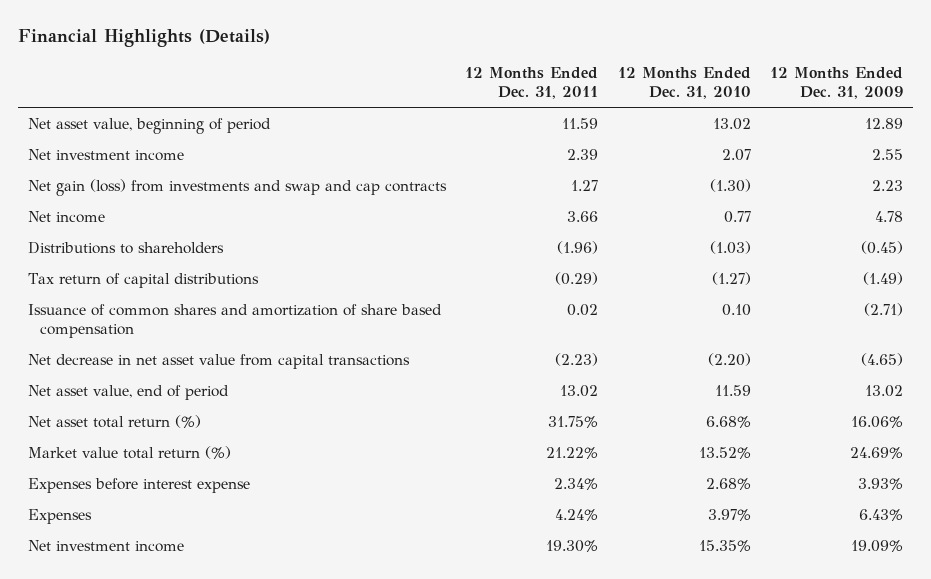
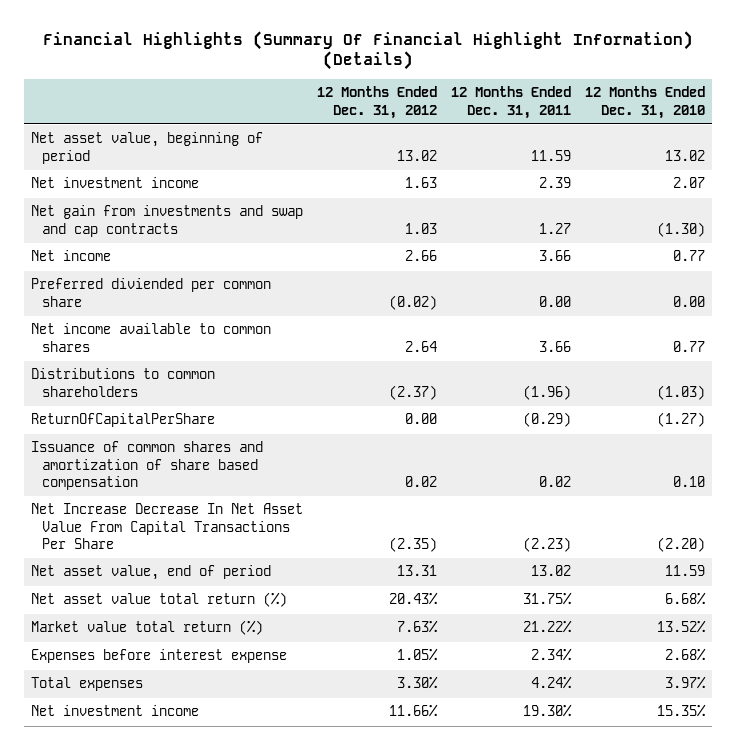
- Financial Highlights (Details)
+ Financial Highlights (Summary Of Financial Highlight Information) (Details)
- | 12 Months Ended Dec. 31, 2011 | 12 Months Ended Dec. 31, 2010 | 12 Months Ended Dec. 31, 2009
+ | 12 Months Ended Dec. 31, 2012 | 12 Months Ended Dec. 31, 2011 | 12 Months Ended Dec. 31, 2010
- Net gain (loss) from investments and swap and cap contracts | 1.27 | (1.30) | 2.23
+ Net gain from investments and swap and cap contracts | 1.03 | 1.27 | (1.30)
- Distributions to shareholders | (1.96) | (1.03) | (0.45)
- Tax return of capital distributions | (0.29) | (1.27) | (1.49)
+ Preferred diviended per common share | (0.02) | 0.00 | 0.00
+ Net income available to common shares | 2.64 | 3.66 | 0.77
+ Distributions to common shareholders | (2.37) | (1.96) | (1.03)
+ ReturnOfCapitalPerShare | 0.00 | (0.29) | (1.27)
- Net decrease in net asset value from capital transactions | (2.23) | (2.20) | (4.65)
+ Net Increase Decrease In Net Asset Value From Capital Transactions Per Share | (2.35) | (2.23) | (2.20)
- Net asset total return (%) | 31.75% | 6.68% | 16.06%
+ Net asset value total return (%) | 20.43% | 31.75% | 6.68%
- Expenses | 4.24% | 3.97% | 6.43%
+ Total expenses | 3.30% | 4.24% | 3.97%

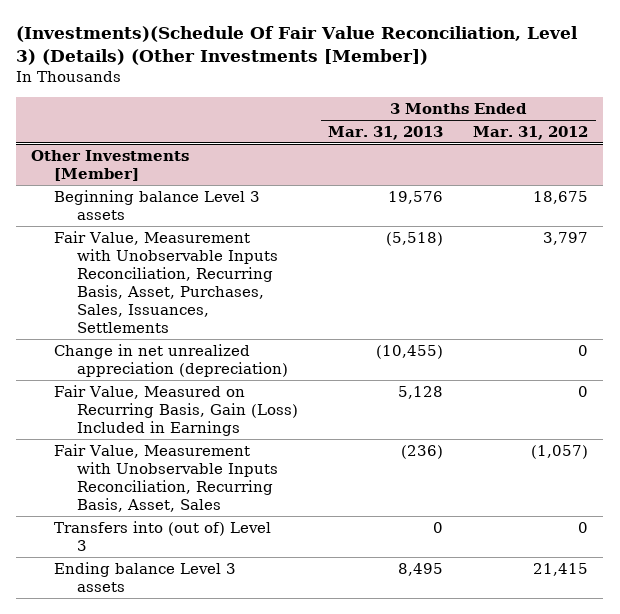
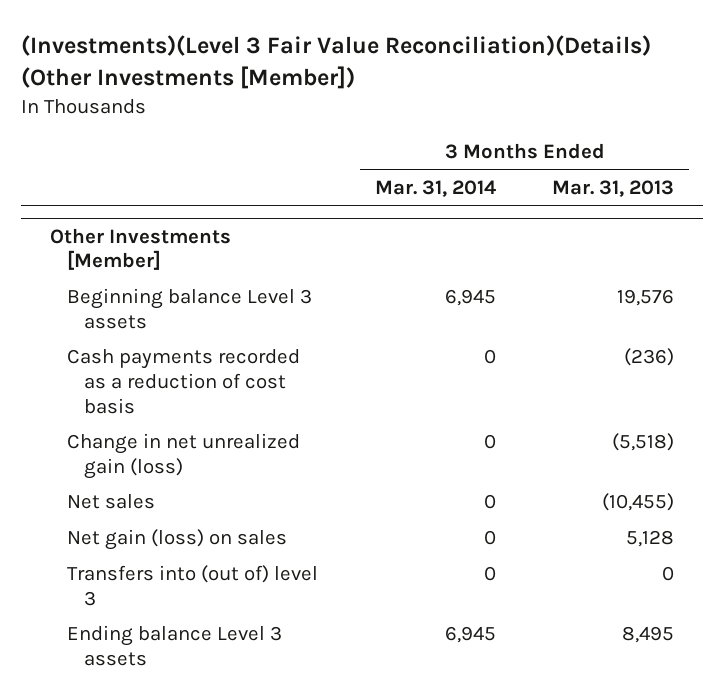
- (Investments)(Schedule Of Fair Value Reconciliation, Level 3) (Details) (Other Investments [Member])
+ (Investments)(Level 3 Fair Value Reconciliation)(Details) (Other Investments [Member])
- | 3 Months Ended Mar. 31, 2013 | 3 Months Ended Mar. 31, 2012
+ | 3 Months Ended Mar. 31, 2014 | 3 Months Ended Mar. 31, 2013
@ Other Investments [Member]
- Fair Value, Measurement with Unobservable Inputs Reconciliation, Recurring Basis, Asset, Purchases, Sales, Issuances, Settlements | (5,518) | 3,797
- Change in net unrealized appreciation (depreciation) | (10,455) | 0
- Fair Value, Measured on Recurring Basis, Gain (Loss) Included in Earnings | 5,128 | 0
- Fair Value, Measurement with Unobservable Inputs Reconciliation, Recurring Basis, Asset, Sales | (236) | (1,057)
- Transfers into (out of) Level 3 | 0 | 0
+ Cash payments recorded as a reduction of cost basis | 0 | (236)
+ Change in net unrealized gain (loss) | 0 | (5,518)
+ Net sales | 0 | (10,455)
+ Net gain (loss) on sales | 0 | 5,128
+ Transfers into (out of) level 3 | 0 | 0

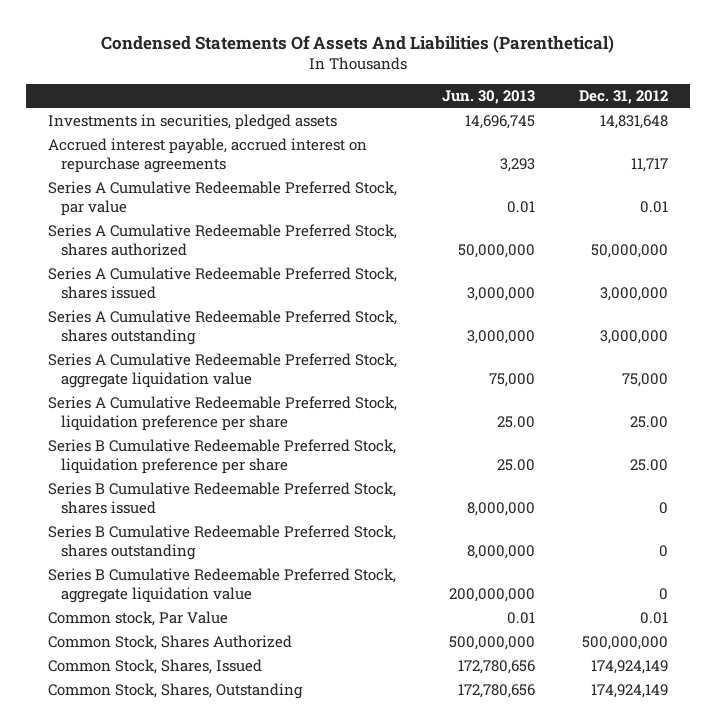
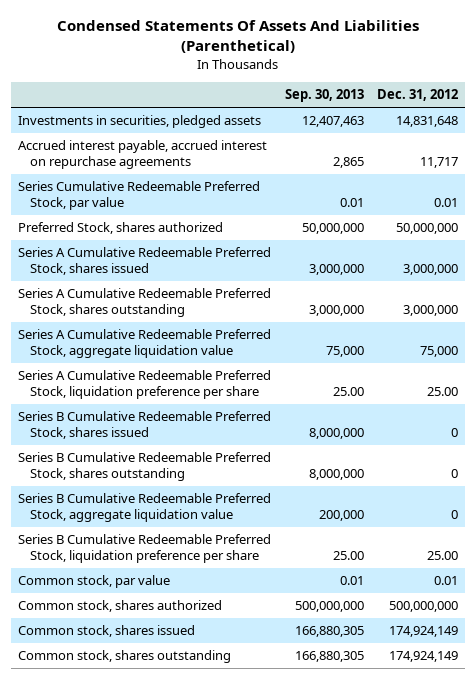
- | Jun. 30, 2013 | Dec. 31, 2012
+ | Sep. 30, 2013 | Dec. 31, 2012
- Series A Cumulative Redeemable Preferred Stock, par value | 0.01 | 0.01
- Series A Cumulative Redeemable Preferred Stock, shares authorized | 50,000,000 | 50,000,000
+ Series Cumulative Redeemable Preferred Stock, par value | 0.01 | 0.01
+ Preferred Stock, shares authorized | 50,000,000 | 50,000,000
- Common stock, Par Value | 0.01 | 0.01
- Common Stock, Shares Authorized | 500,000,000 | 500,000,000
- Common Stock, Shares, Issued | 172,780,656 | 174,924,149
- Common Stock, Shares, Outstanding | 172,780,656 | 174,924,149
moved down: Series B Cumulative Redeemable Preferred Stock, liquidation preference per share | 25.00 | 25.00
+ Common stock, par value | 0.01 | 0.01
+ Common stock, shares authorized | 500,000,000 | 500,000,000
+ Common stock, shares issued | 166,880,305 | 174,924,149
+ Common stock, shares outstanding | 166,880,305 | 174,924,149

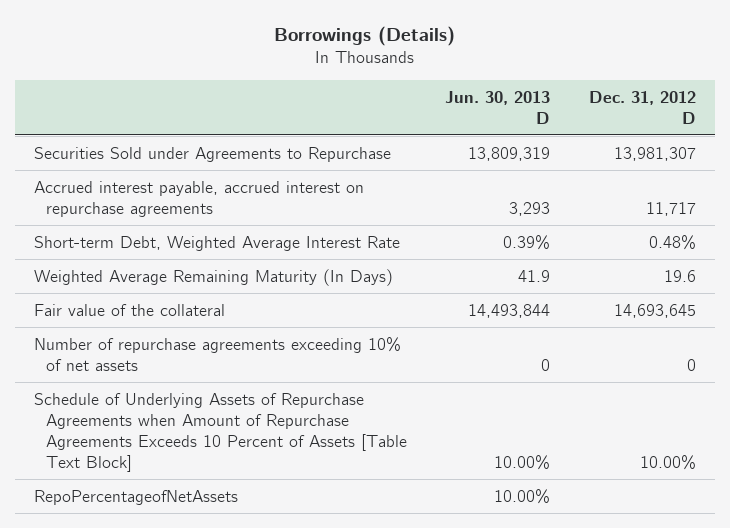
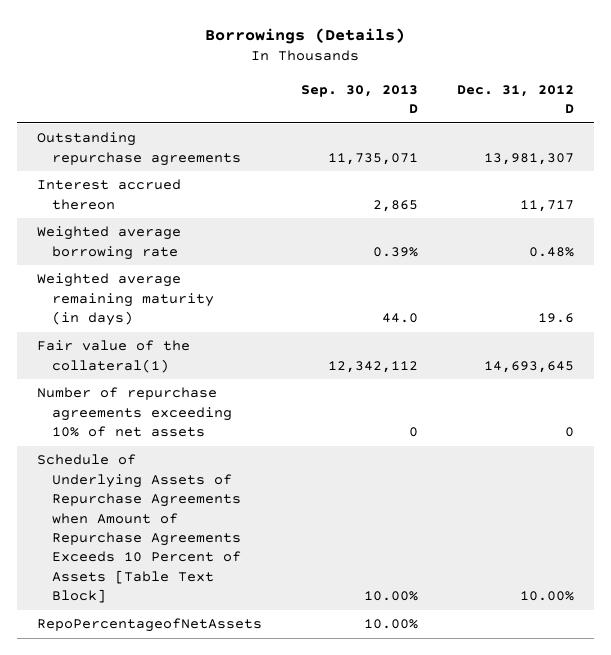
- | Jun. 30, 2013 D | Dec. 31, 2012 D
+ | Sep. 30, 2013 D | Dec. 31, 2012 D
- Securities Sold under Agreements to Repurchase | 13,809,319 | 13,981,307
- Accrued interest payable, accrued interest on repurchase agreements | 3,293 | 11,717
- Short-term Debt, Weighted Average Interest Rate | 0.39% | 0.48%
- Weighted Average Remaining Maturity (In Days) | 41.9 | 19.6
- Fair value of the collateral | 14,493,844 | 14,693,645
+ Outstanding repurchase agreements | 11,735,071 | 13,981,307
+ Interest accrued thereon | 2,865 | 11,717
+ Weighted average borrowing rate | 0.39% | 0.48%
+ Weighted average remaining maturity (in days) | 44.0 | 19.6
+ Fair value of the collateral(1) | 12,342,112 | 14,693,645

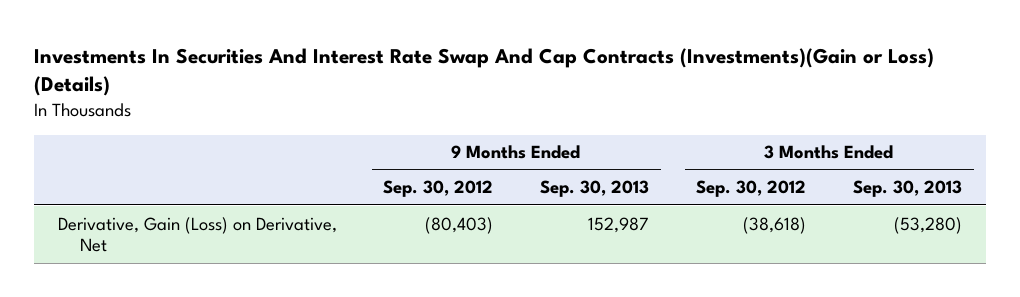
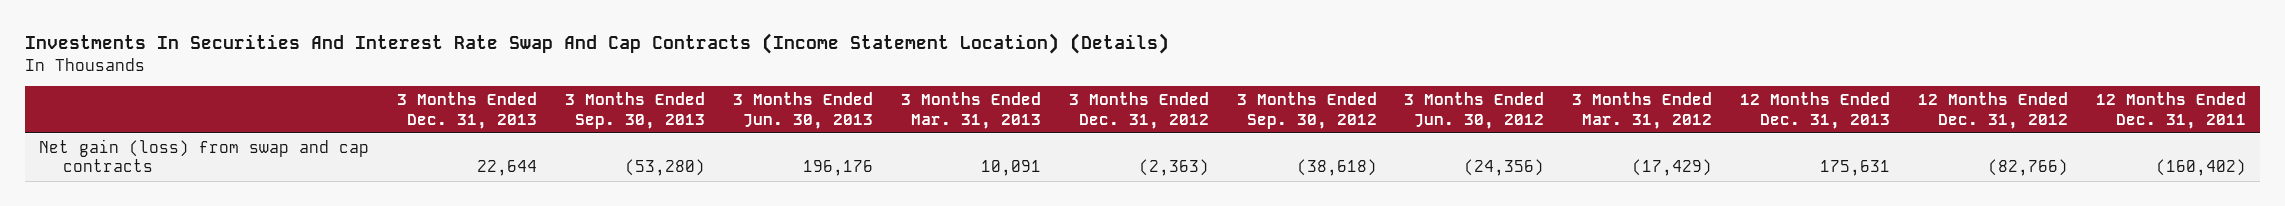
- Investments In Securities And Interest Rate Swap And Cap Contracts (Investments)(Gain or Loss) (Details)
+ Investments In Securities And Interest Rate Swap And Cap Contracts (Income Statement Location) (Details)
- | 9 Months Ended Sep. 30, 2012 | 9 Months Ended Sep. 30, 2013 | 3 Months Ended Sep. 30, 2012 | 3 Months Ended Sep. 30, 2013
+ | 3 Months Ended Dec. 31, 2013 | 3 Months Ended Sep. 30, 2013 | 3 Months Ended Jun. 30, 2013 | 3 Months Ended Mar. 31, 2013 | 3 Months Ended Dec. 31, 2012 | 3 Months Ended Sep. 30, 2012 | 3 Months Ended Jun. 30, 2012 | 3 Months Ended Mar. 31, 2012 | 12 Months Ended Dec. 31, 2013 | 12 Months Ended Dec. 31, 2012 | 12 Months Ended Dec. 31, 2011
- Derivative, Gain (Loss) on Derivative, Net | (80,403) | 152,987 | (38,618) | (53,280)
+ Net gain (loss) from swap and cap contracts | 22,644 | (53,280) | 196,176 | 10,091 | (2,363) | (38,618) | (24,356) | (17,429) | 175,631 | (82,766) | (160,402)

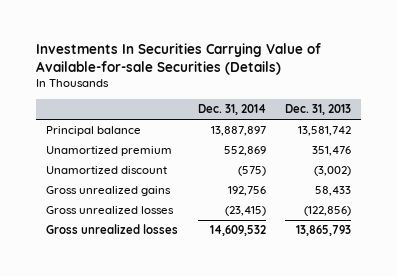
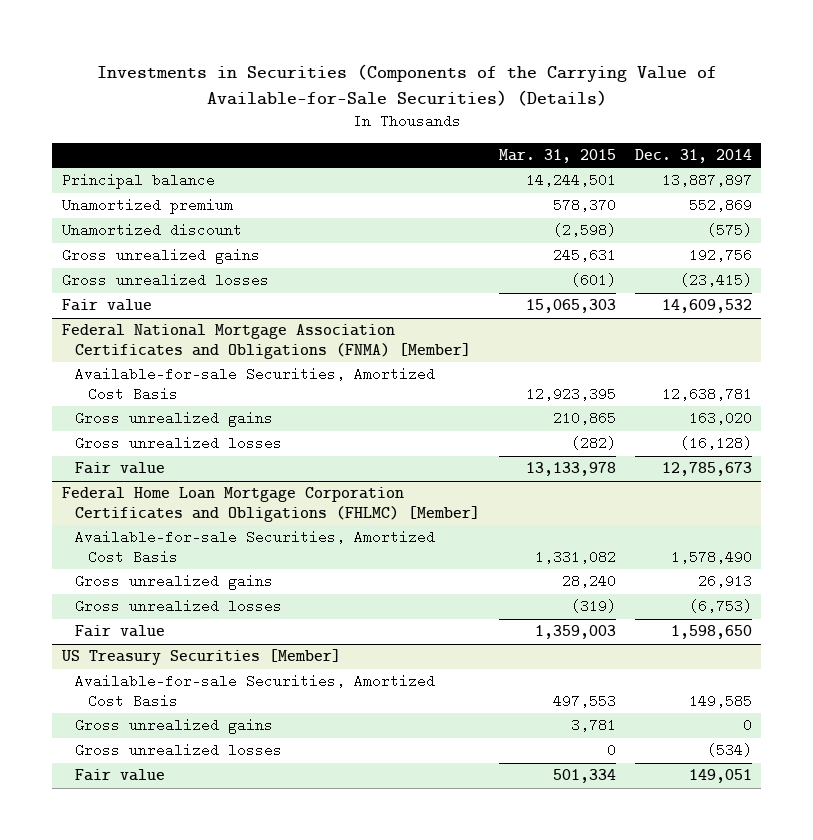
- Investments In Securities Carrying Value of Available-for-sale Securities (Details)
+ Investments in Securities (Components of the Carrying Value of Available-for-Sale Securities) (Details)
- | Dec. 31, 2014 | Dec. 31, 2013
+ | Mar. 31, 2015 | Dec. 31, 2014
- Gross unrealized losses | 14,609,532 | 13,865,793
+ Fair value | 15,065,303 | 14,609,532
+ Federal National Mortgage Association Certificates and Obligations (FNMA) [Member]
+ Available-for-sale Securities, Amortized Cost Basis | 12,923,395 | 12,638,781
+ Gross unrealized gains | 210,865 | 163,020
+ Gross unrealized losses | (282) | (16,128)
+ Fair value | 13,133,978 | 12,785,673
+ Federal Home Loan Mortgage Corporation Certificates and Obligations (FHLMC) [Member]
+ Available-for-sale Securities, Amortized Cost Basis | 1,331,082 | 1,578,490
+ Gross unrealized gains | 28,240 | 26,913
+ Gross unrealized losses | (319) | (6,753)
+ Fair value | 1,359,003 | 1,598,650
+ US Treasury Securities [Member]
+ Available-for-sale Securities, Amortized Cost Basis | 497,553 | 149,585
+ Gross unrealized gains | 3,781 | 0
+ Gross unrealized losses | 0 | (534)
+ Fair value | 501,334 | 149,051

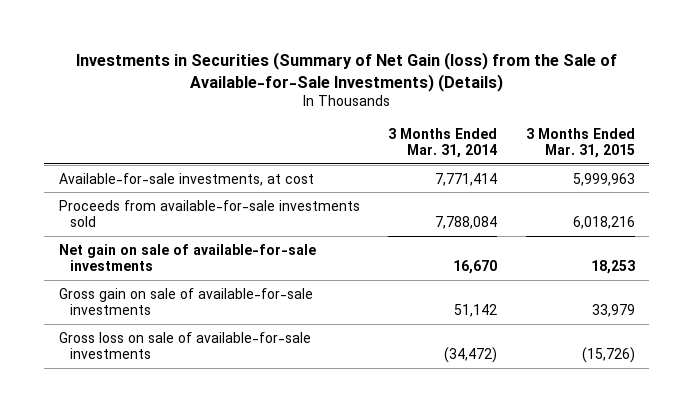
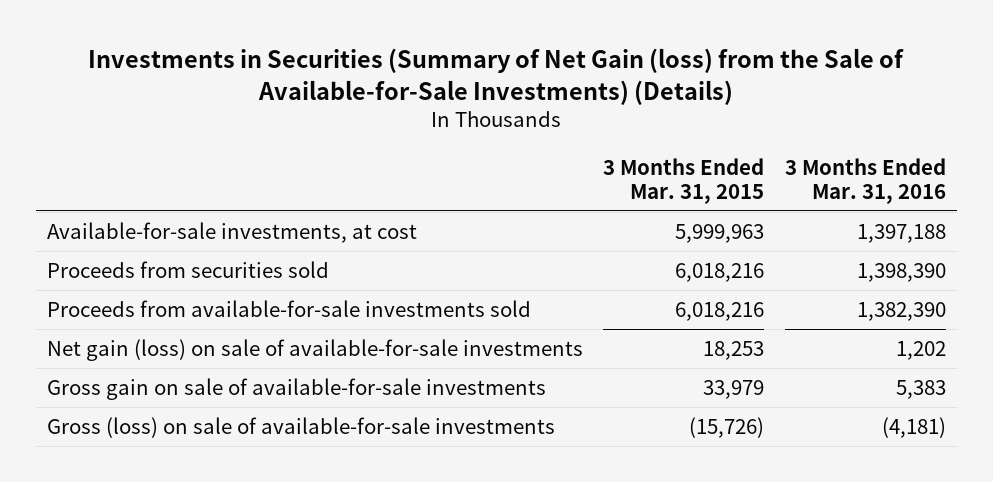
- | 3 Months Ended Mar. 31, 2014 | 3 Months Ended Mar. 31, 2015
+ | 3 Months Ended Mar. 31, 2015 | 3 Months Ended Mar. 31, 2016
+ Proceeds from securities sold | 6,018,216 | 1,398,390
- Net gain on sale of available-for-sale investments | 16,670 | 18,253
+ Net gain (loss) on sale of available-for-sale investments | 18,253 | 1,202
- Gross loss on sale of available-for-sale investments | (34,472) | (15,726)
+ Gross (loss) on sale of available-for-sale investments | (15,726) | (4,181)

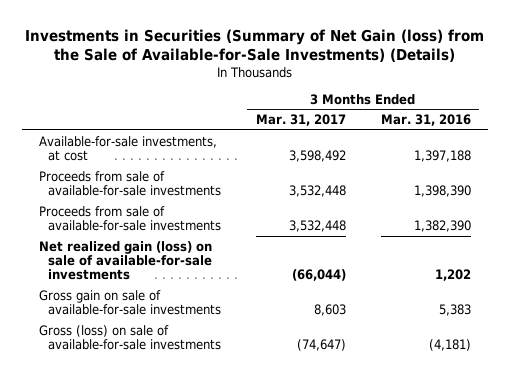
- | 3 Months Ended Mar. 31, 2015 | 3 Months Ended Mar. 31, 2016
+ | 3 Months Ended Mar. 31, 2017 | 3 Months Ended Mar. 31, 2016
- Proceeds from securities sold | 6,018,216 | 1,398,390
- Proceeds from available-for-sale investments sold | 6,018,216 | 1,382,390
- Net gain (loss) on sale of available-for-sale investments | 18,253 | 1,202
+ Proceeds from sale of available-for-sale investments | 3,532,448 | 1,398,390
+ Proceeds from sale of available-for-sale investments | 3,532,448 | 1,382,390
+ Net realized gain (loss) on sale of available-for-sale investments | (66,044) | 1,202

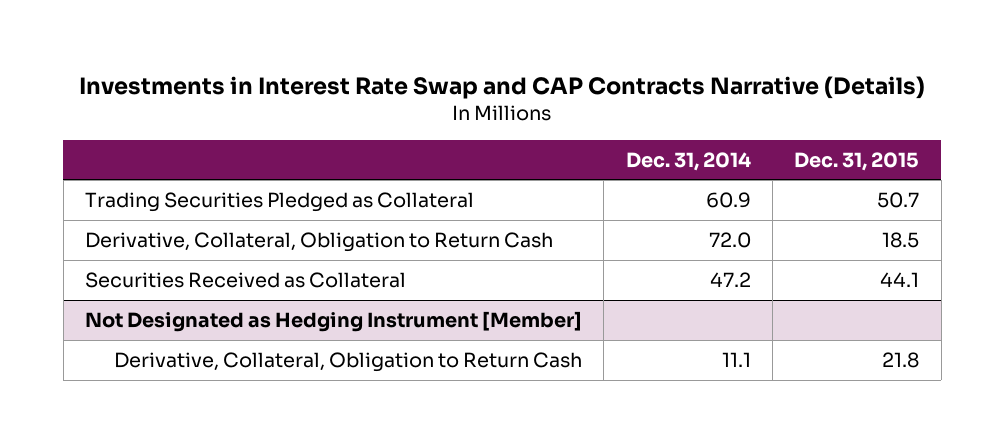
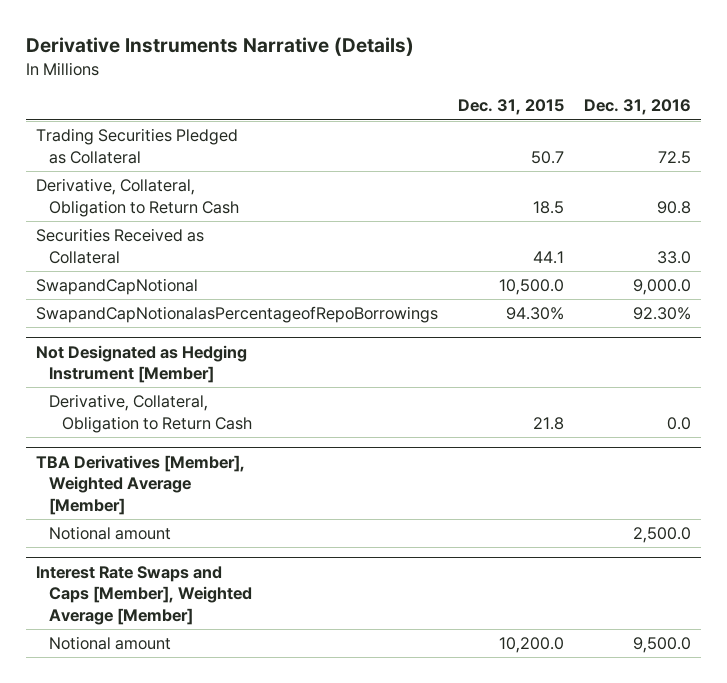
- Investments in Interest Rate Swap and CAP Contracts Narrative (Details)
+ Derivative Instruments Narrative (Details)
- | Dec. 31, 2014 | Dec. 31, 2015
+ | Dec. 31, 2015 | Dec. 31, 2016
+ SwapandCapNotional | 10,500.0 | 9,000.0
+ SwapandCapNotionalasPercentageofRepoBorrowings | 94.30% | 92.30%
+ TBA Derivatives [Member], Weighted Average [Member]
+ Notional amount | | 2,500.0
+ Interest Rate Swaps and Caps [Member], Weighted Average [Member]
+ Notional amount | 10,200.0 | 9,500.0

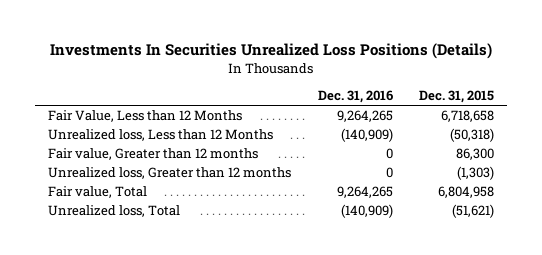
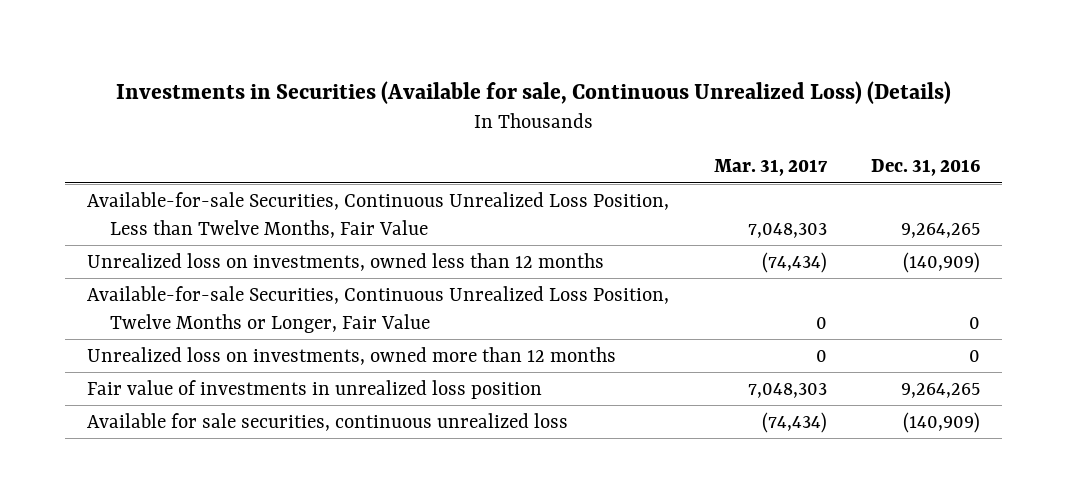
- Investments In Securities Unrealized Loss Positions (Details)
+ Investments in Securities (Available for sale, Continuous Unrealized Loss) (Details)
- | Dec. 31, 2016 | Dec. 31, 2015
+ | Mar. 31, 2017 | Dec. 31, 2016
- Fair Value, Less than 12 Months | 9,264,265 | 6,718,658
- Unrealized loss, Less than 12 Months | (140,909) | (50,318)
- Fair value, Greater than 12 months | 0 | 86,300
- Unrealized loss, Greater than 12 months | 0 | (1,303)
- Fair value, Total | 9,264,265 | 6,804,958
- Unrealized loss, Total | (140,909) | (51,621)
+ Available-for-sale Securities, Continuous Unrealized Loss Position, Less than Twelve Months, Fair Value | 7,048,303 | 9,264,265
+ Unrealized loss on investments, owned less than 12 months | (74,434) | (140,909)
+ Available-for-sale Securities, Continuous Unrealized Loss Position, Twelve Months or Longer, Fair Value | 0 | 0
+ Unrealized loss on investments, owned more than 12 months | 0 | 0
+ Fair value of investments in unrealized loss position | 7,048,303 | 9,264,265
+ Available for sale securities, continuous unrealized loss | (74,434) | (140,909)

